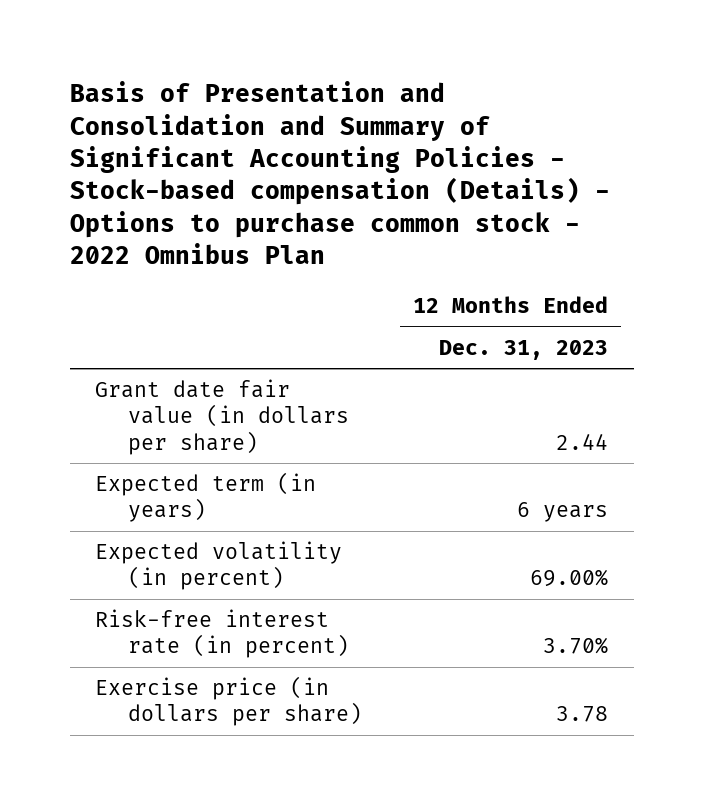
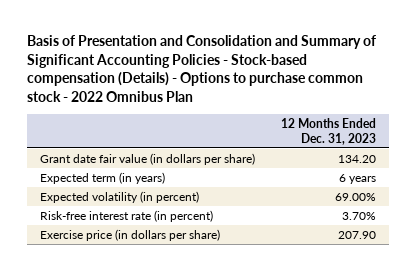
- Grant date fair value (in dollars per share) | 2.44
+ Grant date fair value (in dollars per share) | 134.20
- Exercise price (in dollars per share) | 3.78
+ Exercise price (in dollars per share) | 207.90

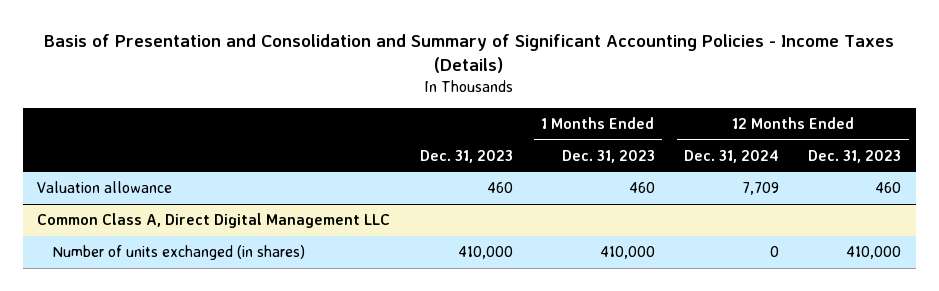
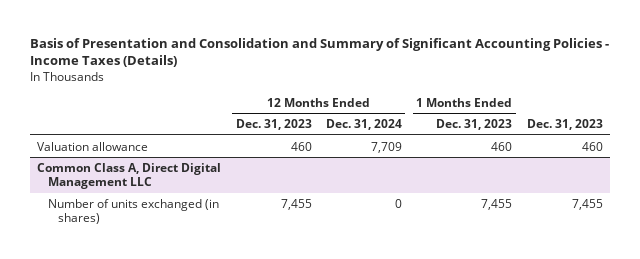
- | Dec. 31, 2023 | 1 Months Ended Dec. 31, 2023 | 12 Months Ended Dec. 31, 2024 | 12 Months Ended Dec. 31, 2023
+ | 12 Months Ended Dec. 31, 2023 | 12 Months Ended Dec. 31, 2024 | 1 Months Ended Dec. 31, 2023 | Dec. 31, 2023
@ Common Class A, Direct Digital Management LLC
- Number of units exchanged (in shares) | 410,000 | 410,000 | 0 | 410,000
+ Number of units exchanged (in shares) | 7,455 | 0 | 7,455 | 7,455

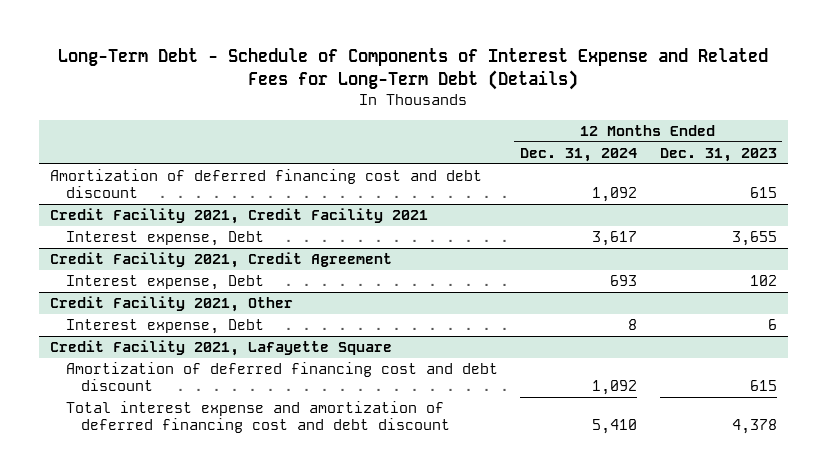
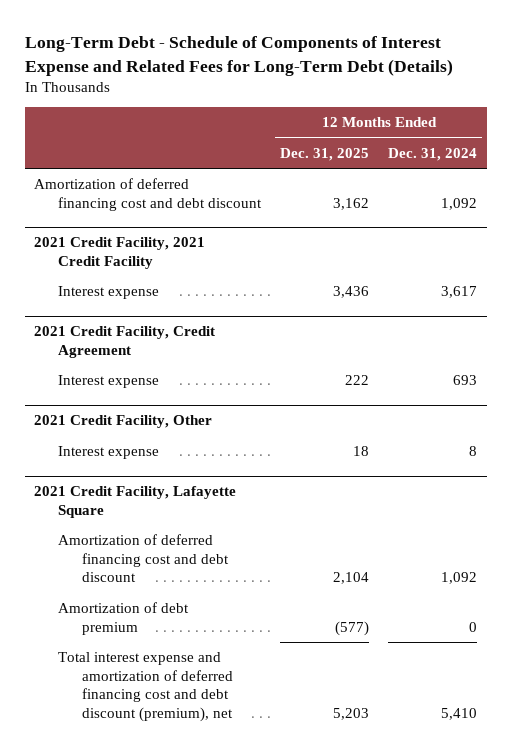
- | 12 Months Ended Dec. 31, 2024 | 12 Months Ended Dec. 31, 2023
+ | 12 Months Ended Dec. 31, 2025 | 12 Months Ended Dec. 31, 2024
- Credit Facility 2021, Credit Facility 2021
- Interest expense, Debt | 3,617 | 3,655
- Credit Facility 2021, Credit Agreement
- Interest expense, Debt | 693 | 102
- Credit Facility 2021, Other
- Interest expense, Debt | 8 | 6
- Credit Facility 2021, Lafayette Square
+ 2021 Credit Facility, 2021 Credit Facility
+ Interest expense | 3,436 | 3,617
+ 2021 Credit Facility, Credit Agreement
+ Interest expense | 222 | 693
+ 2021 Credit Facility, Other
+ Interest expense | 18 | 8
+ 2021 Credit Facility, Lafayette Square
- Total interest expense and amortization of deferred financing cost and debt discount | 5,410 | 4,378
+ Amortization of debt premium | (577) | 0
+ Total interest expense and amortization of deferred financing cost and debt discount (premium), net | 5,203 | 5,410

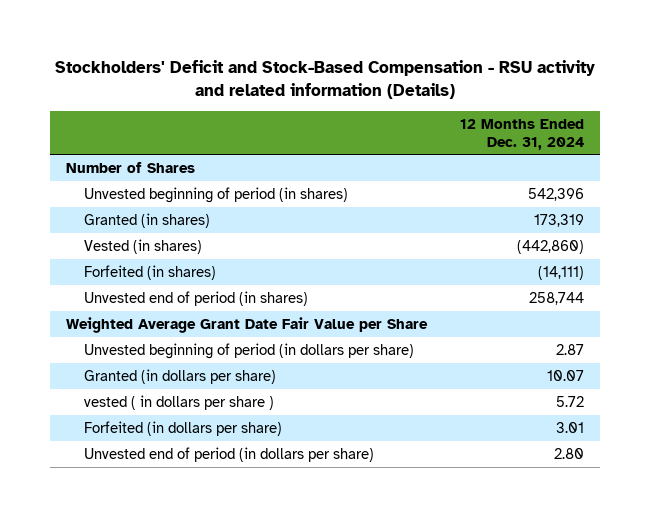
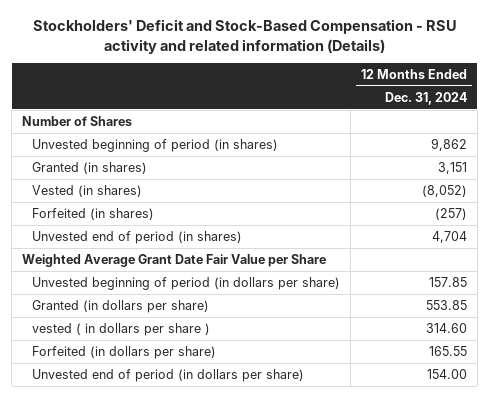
- Unvested beginning of period (in shares) | 542,396
- Granted (in shares) | 173,319
- Vested (in shares) | (442,860)
- Forfeited (in shares) | (14,111)
- Unvested end of period (in shares) | 258,744
+ Unvested beginning of period (in shares) | 9,862
+ Granted (in shares) | 3,151
+ Vested (in shares) | (8,052)
+ Forfeited (in shares) | (257)
+ Unvested end of period (in shares) | 4,704
- Unvested beginning of period (in dollars per share) | 2.87
- Granted (in dollars per share) | 10.07
- vested ( in dollars per share ) | 5.72
- Forfeited (in dollars per share) | 3.01
- Unvested end of period (in dollars per share) | 2.80
+ Unvested beginning of period (in dollars per share) | 157.85
+ Granted (in dollars per share) | 553.85
+ vested ( in dollars per share ) | 314.60
+ Forfeited (in dollars per share) | 165.55
+ Unvested end of period (in dollars per share) | 154.00

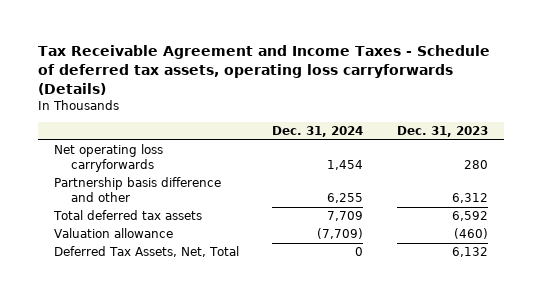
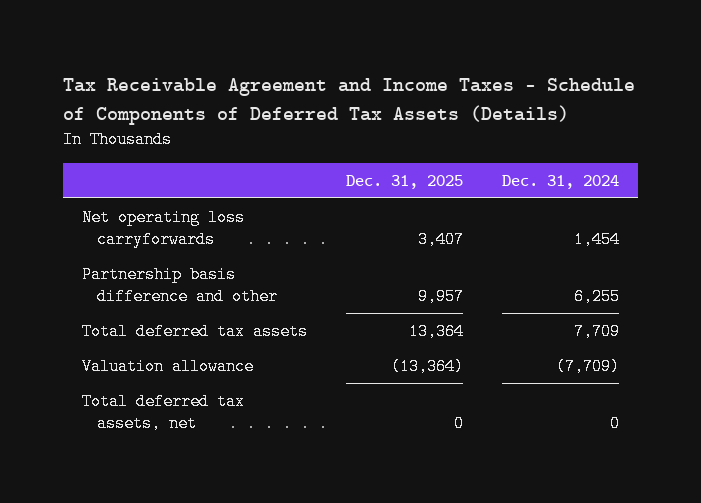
- Tax Receivable Agreement and Income Taxes - Schedule of deferred tax assets, operating loss carryforwards (Details)
+ Tax Receivable Agreement and Income Taxes - Schedule of Components of Deferred Tax Assets (Details)
- | Dec. 31, 2024 | Dec. 31, 2023
+ | Dec. 31, 2025 | Dec. 31, 2024
- Deferred Tax Assets, Net, Total | 0 | 6,132
+ Total deferred tax assets, net | 0 | 0

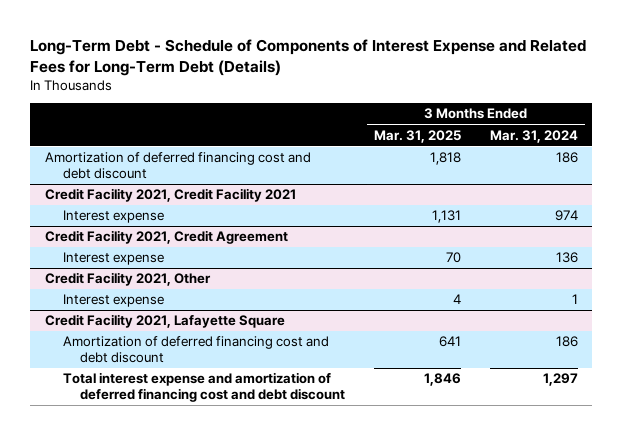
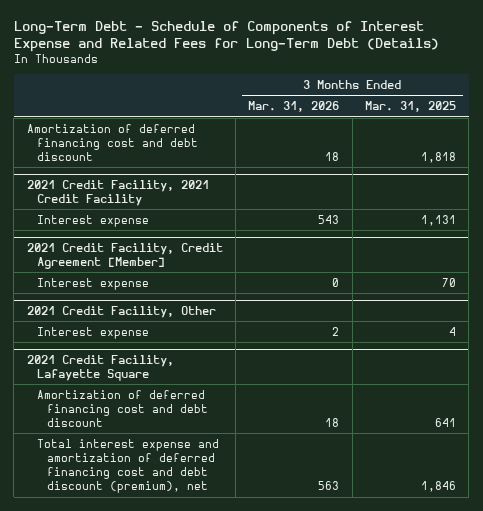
- | 3 Months Ended Mar. 31, 2025 | 3 Months Ended Mar. 31, 2024
+ | 3 Months Ended Mar. 31, 2026 | 3 Months Ended Mar. 31, 2025
- Credit Facility 2021, Credit Facility 2021
+ 2021 Credit Facility, 2021 Credit Facility
- Credit Facility 2021, Credit Agreement
+ 2021 Credit Facility, Credit Agreement [Member]
- Credit Facility 2021, Other
+ 2021 Credit Facility, Other
- Credit Facility 2021, Lafayette Square
+ 2021 Credit Facility, Lafayette Square
- Total interest expense and amortization of deferred financing cost and debt discount | 1,846 | 1,297
+ Total interest expense and amortization of deferred financing cost and debt discount (premium), net | 563 | 1,846

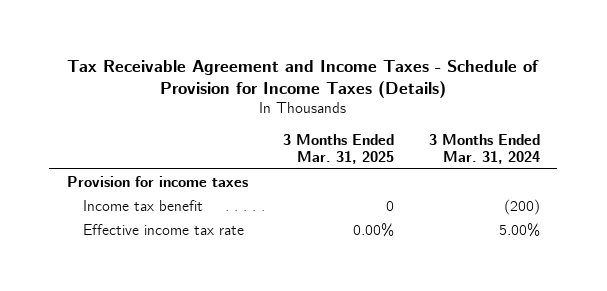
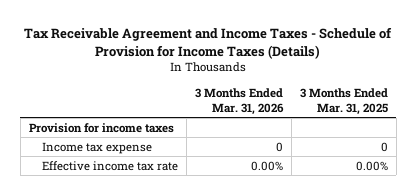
- | 3 Months Ended Mar. 31, 2025 | 3 Months Ended Mar. 31, 2024
+ | 3 Months Ended Mar. 31, 2026 | 3 Months Ended Mar. 31, 2025
- Income tax benefit | 0 | (200)
+ Income tax expense | 0 | 0

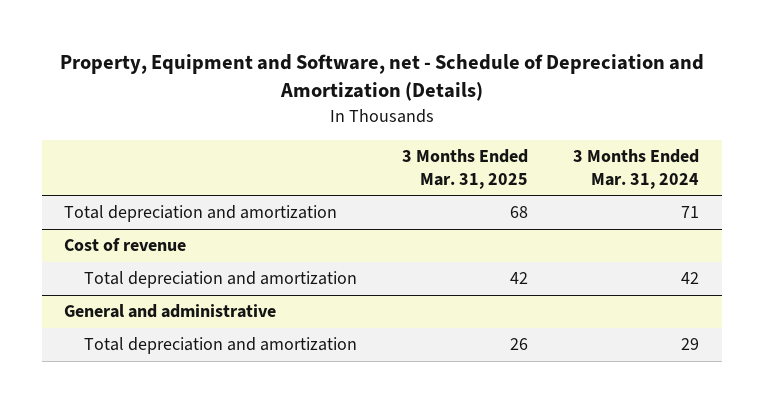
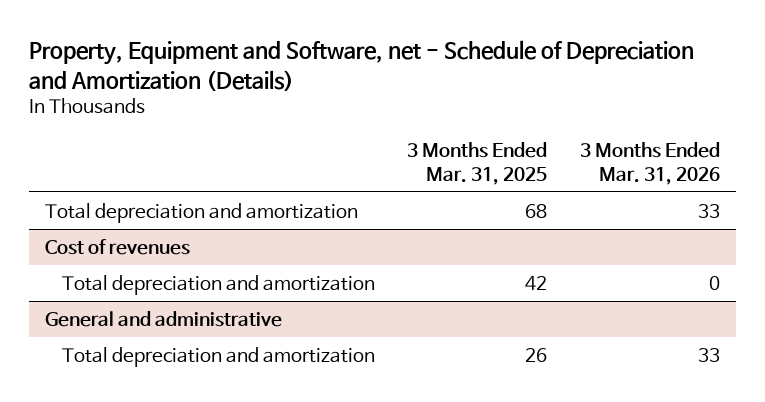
- | 3 Months Ended Mar. 31, 2025 | 3 Months Ended Mar. 31, 2024
+ | 3 Months Ended Mar. 31, 2025 | 3 Months Ended Mar. 31, 2026
- Cost of revenue
+ Cost of revenues

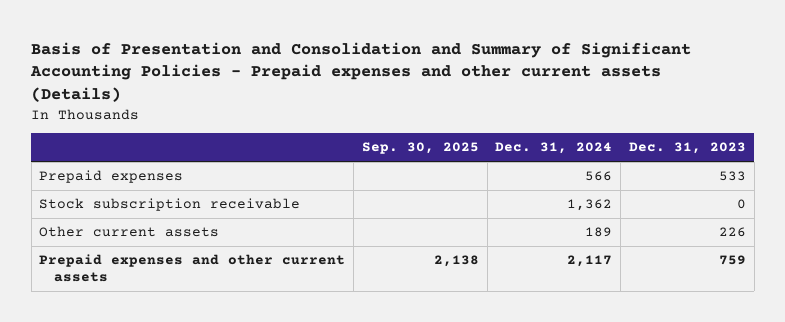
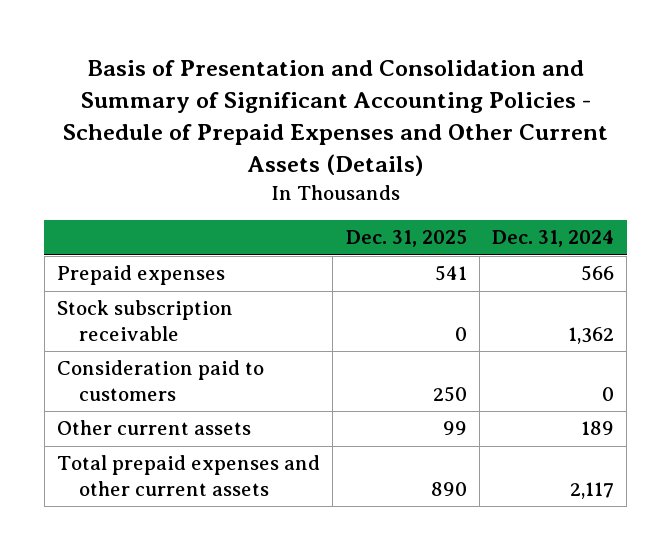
- Basis of Presentation and Consolidation and Summary of Significant Accounting Policies - Prepaid expenses and other current assets (Details)
+ Basis of Presentation and Consolidation and Summary of Significant Accounting Policies - Schedule of Prepaid Expenses and Other Current Assets (Details)
- | Sep. 30, 2025 | Dec. 31, 2024 | Dec. 31, 2023
+ | Dec. 31, 2025 | Dec. 31, 2024
+ Consideration paid to customers | 250 | 0
- Prepaid expenses and other current assets | 2,138 | 2,117 | 759
+ Total prepaid expenses and other current assets | 890 | 2,117

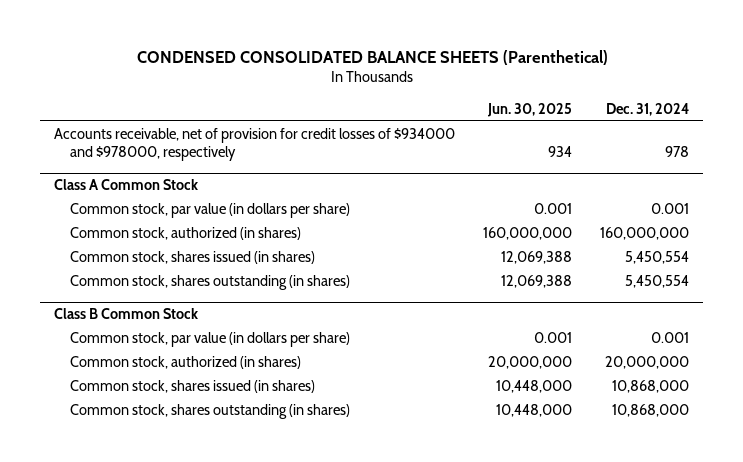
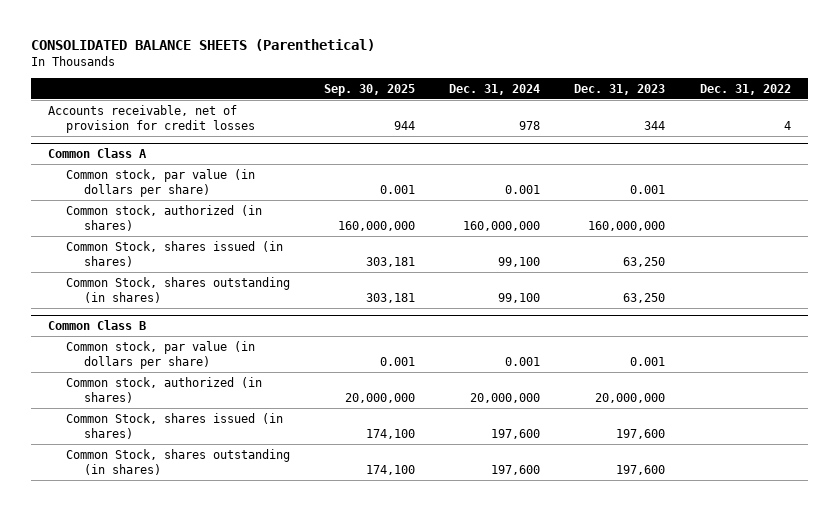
- CONDENSED CONSOLIDATED BALANCE SHEETS (Parenthetical)
+ CONSOLIDATED BALANCE SHEETS (Parenthetical)
- | Jun. 30, 2025 | Dec. 31, 2024
+ | Sep. 30, 2025 | Dec. 31, 2024 | Dec. 31, 2023 | Dec. 31, 2022
- Accounts receivable, net of provision for credit losses of $934000 and $978000, respectively | 934 | 978
- Class A Common Stock
+ Accounts receivable, net of provision for credit losses | 944 | 978 | 344 | 4
+ Common Class A
- Common stock, shares issued (in shares) | 12,069,388 | 5,450,554
- Common stock, shares outstanding (in shares) | 12,069,388 | 5,450,554
- Class B Common Stock
+ Common Stock, shares issued (in shares) | 303,181 | 99,100 | 63,250 |
+ Common Stock, shares outstanding (in shares) | 303,181 | 99,100 | 63,250 |
+ Common Class B
- Common stock, shares issued (in shares) | 10,448,000 | 10,868,000
- Common stock, shares outstanding (in shares) | 10,448,000 | 10,868,000
+ Common Stock, shares issued (in shares) | 174,100 | 197,600 | 197,600 |
+ Common Stock, shares outstanding (in shares) | 174,100 | 197,600 | 197,600 |

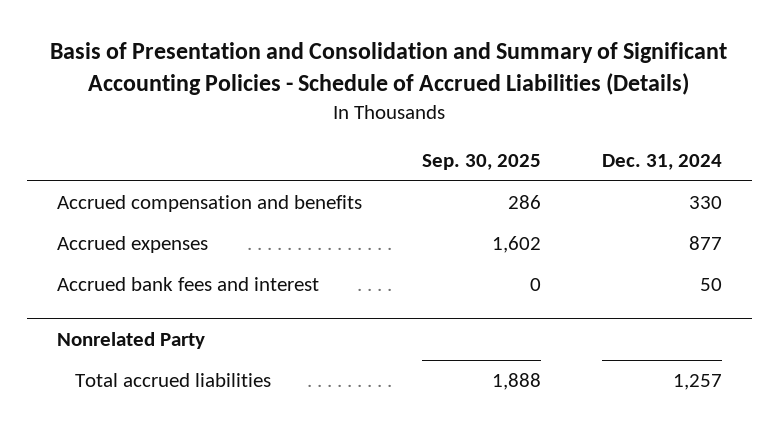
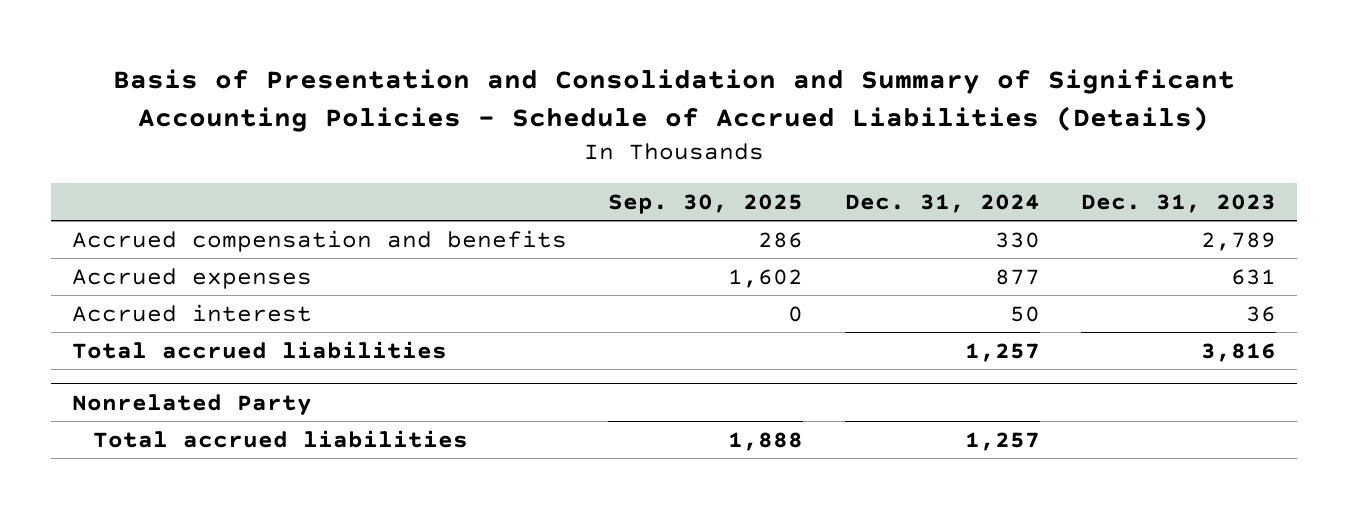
- | Sep. 30, 2025 | Dec. 31, 2024
+ | Sep. 30, 2025 | Dec. 31, 2024 | Dec. 31, 2023
- Accrued bank fees and interest | 0 | 50
+ Accrued interest | 0 | 50 | 36
+ Total accrued liabilities | | 1,257 | 3,816

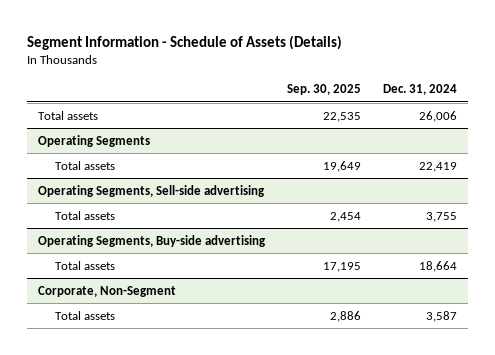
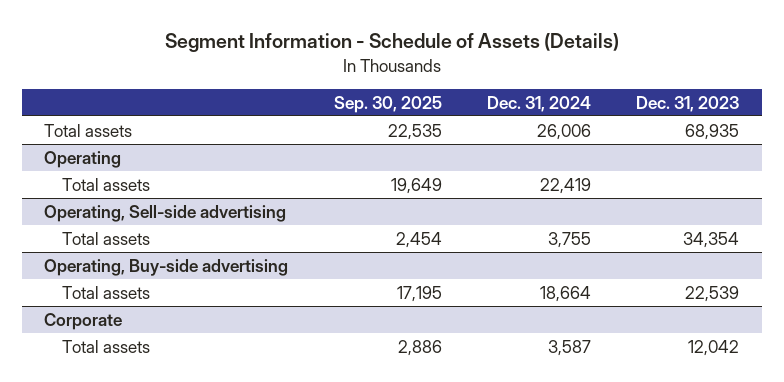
- | Sep. 30, 2025 | Dec. 31, 2024
+ | Sep. 30, 2025 | Dec. 31, 2024 | Dec. 31, 2023
- Operating Segments
+ Operating
- Operating Segments, Sell-side advertising
+ Operating, Sell-side advertising
- Operating Segments, Buy-side advertising
+ Operating, Buy-side advertising
- Corporate, Non-Segment
+ Corporate

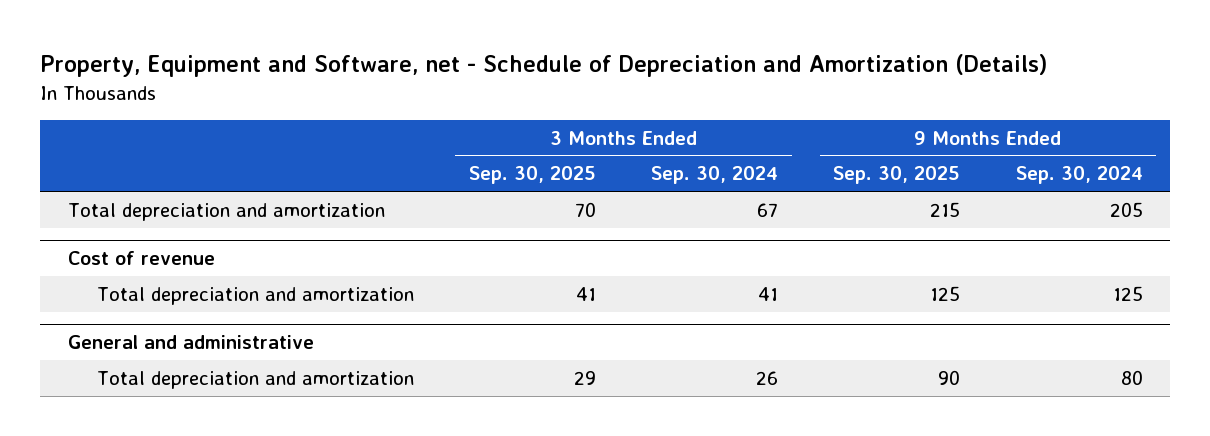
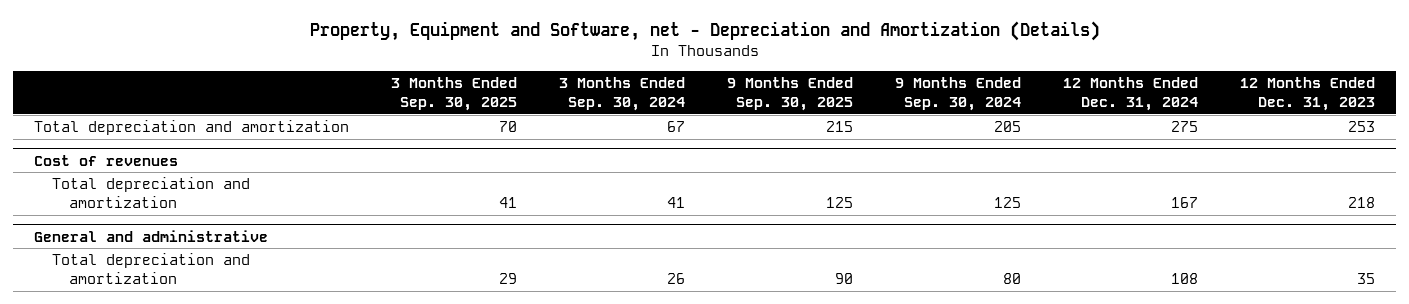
- Property, Equipment and Software, net - Schedule of Depreciation and Amortization (Details)
+ Property, Equipment and Software, net - Depreciation and Amortization (Details)
- | 3 Months Ended Sep. 30, 2025 | 3 Months Ended Sep. 30, 2024 | 9 Months Ended Sep. 30, 2025 | 9 Months Ended Sep. 30, 2024
+ | 3 Months Ended Sep. 30, 2025 | 3 Months Ended Sep. 30, 2024 | 9 Months Ended Sep. 30, 2025 | 9 Months Ended Sep. 30, 2024 | 12 Months Ended Dec. 31, 2024 | 12 Months Ended Dec. 31, 2023
- Cost of revenue
+ Cost of revenues

